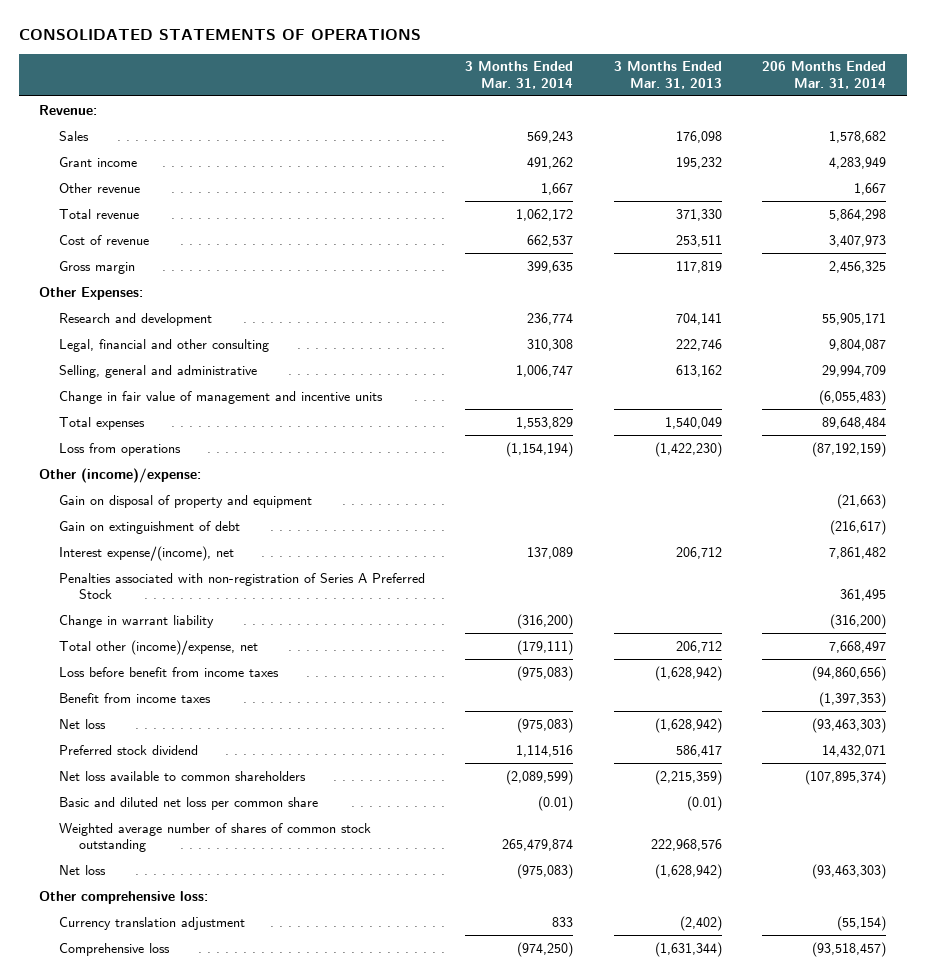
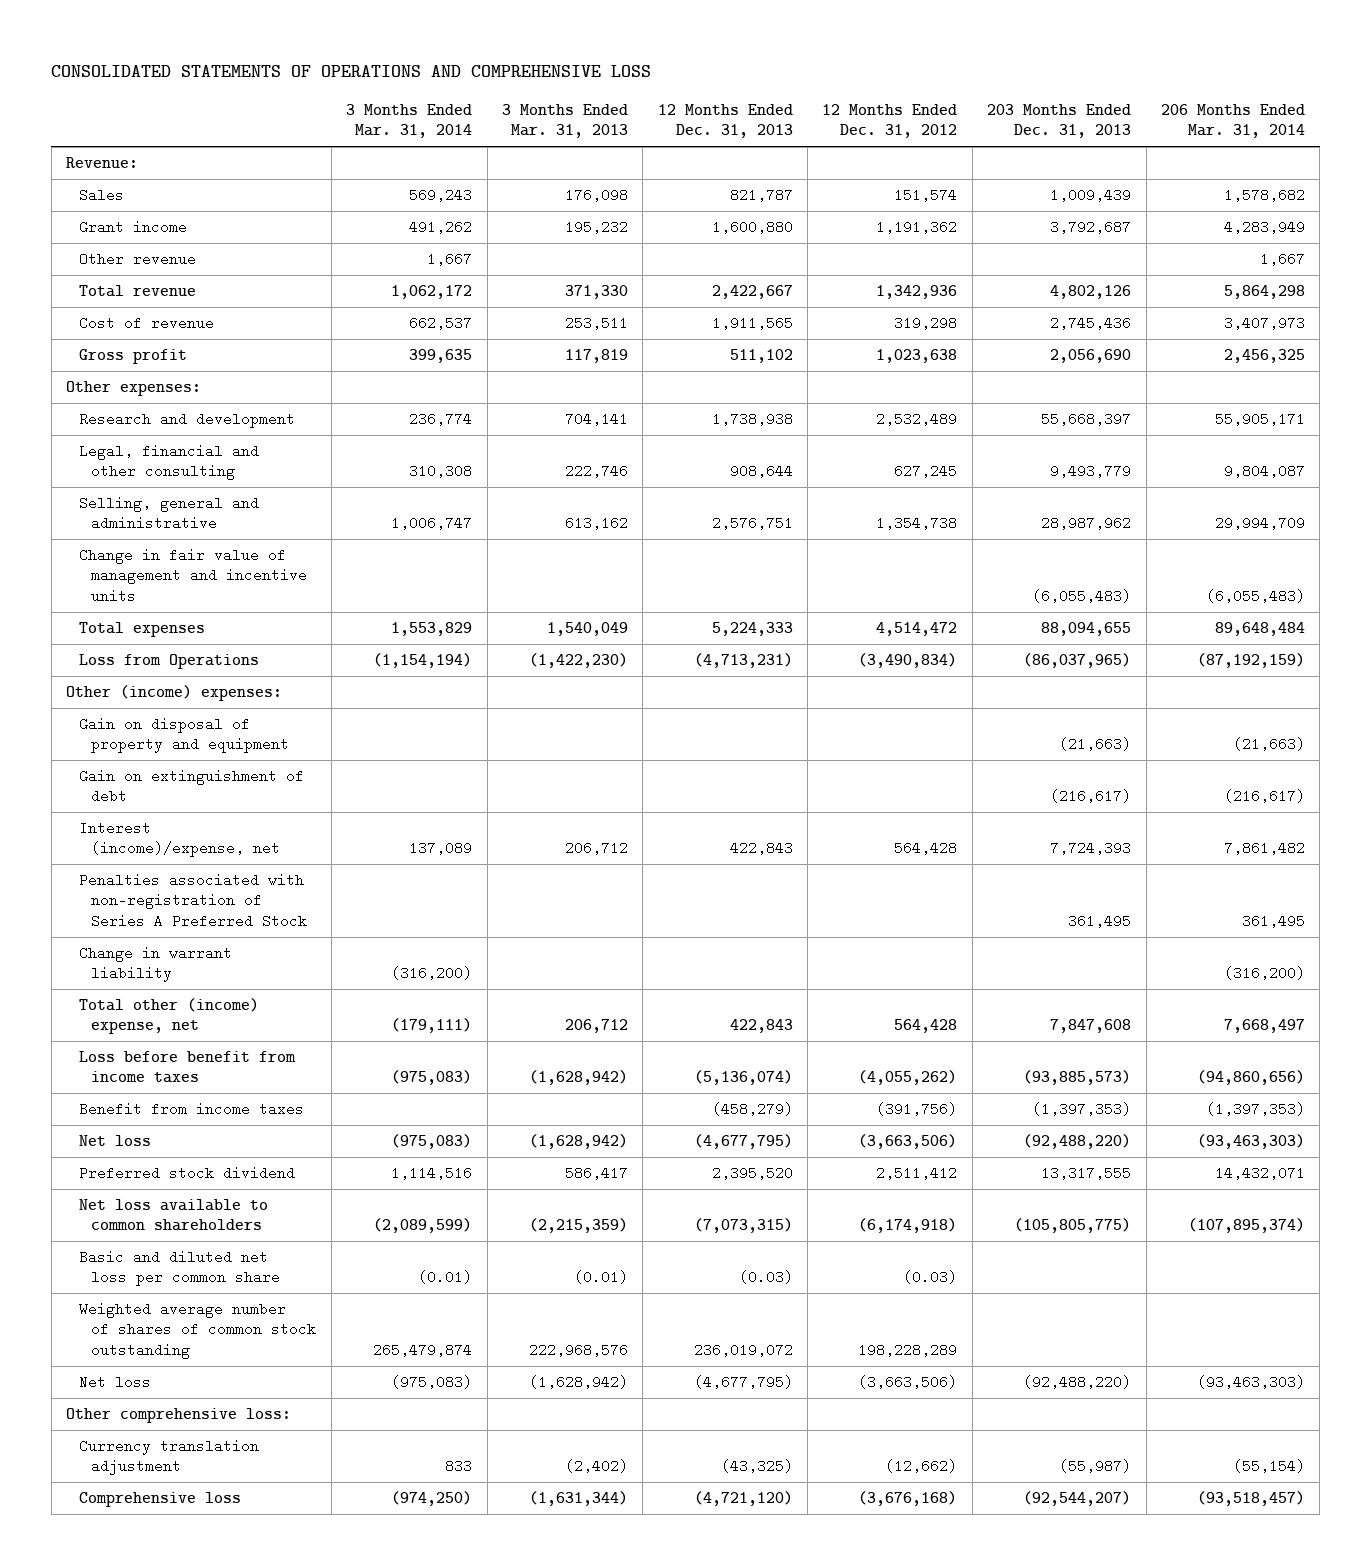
- CONSOLIDATED STATEMENTS OF OPERATIONS
+ CONSOLIDATED STATEMENTS OF OPERATIONS AND COMPREHENSIVE LOSS
- | 3 Months Ended Mar. 31, 2014 | 3 Months Ended Mar. 31, 2013 | 206 Months Ended Mar. 31, 2014
+ | 3 Months Ended Mar. 31, 2014 | 3 Months Ended Mar. 31, 2013 | 12 Months Ended Dec. 31, 2013 | 12 Months Ended Dec. 31, 2012 | 203 Months Ended Dec. 31, 2013 | 206 Months Ended Mar. 31, 2014
- Gross margin | 399,635 | 117,819 | 2,456,325
- Other Expenses:
+ Gross profit | 399,635 | 117,819 | 511,102 | 1,023,638 | 2,056,690 | 2,456,325
+ Other expenses:
- Loss from operations | (1,154,194) | (1,422,230) | (87,192,159)
- Other (income)/expense:
+ Loss from Operations | (1,154,194) | (1,422,230) | (4,713,231) | (3,490,834) | (86,037,965) | (87,192,159)
+ Other (income) expenses:
- Interest expense/(income), net | 137,089 | 206,712 | 7,861,482
+ Interest (income)/expense, net | 137,089 | 206,712 | 422,843 | 564,428 | 7,724,393 | 7,861,482
- Total other (income)/expense, net | (179,111) | 206,712 | 7,668,497
+ Total other (income) expense, net | (179,111) | 206,712 | 422,843 | 564,428 | 7,847,608 | 7,668,497

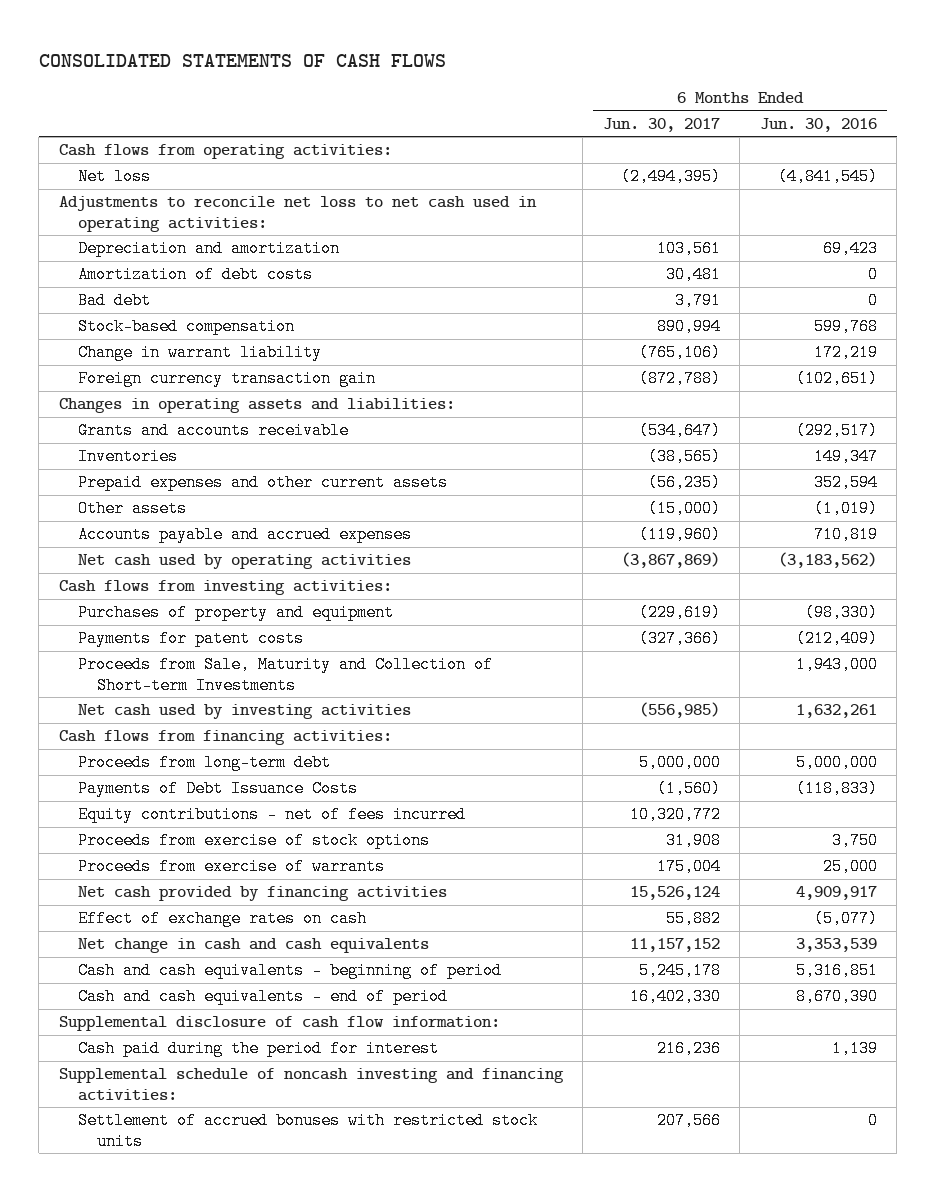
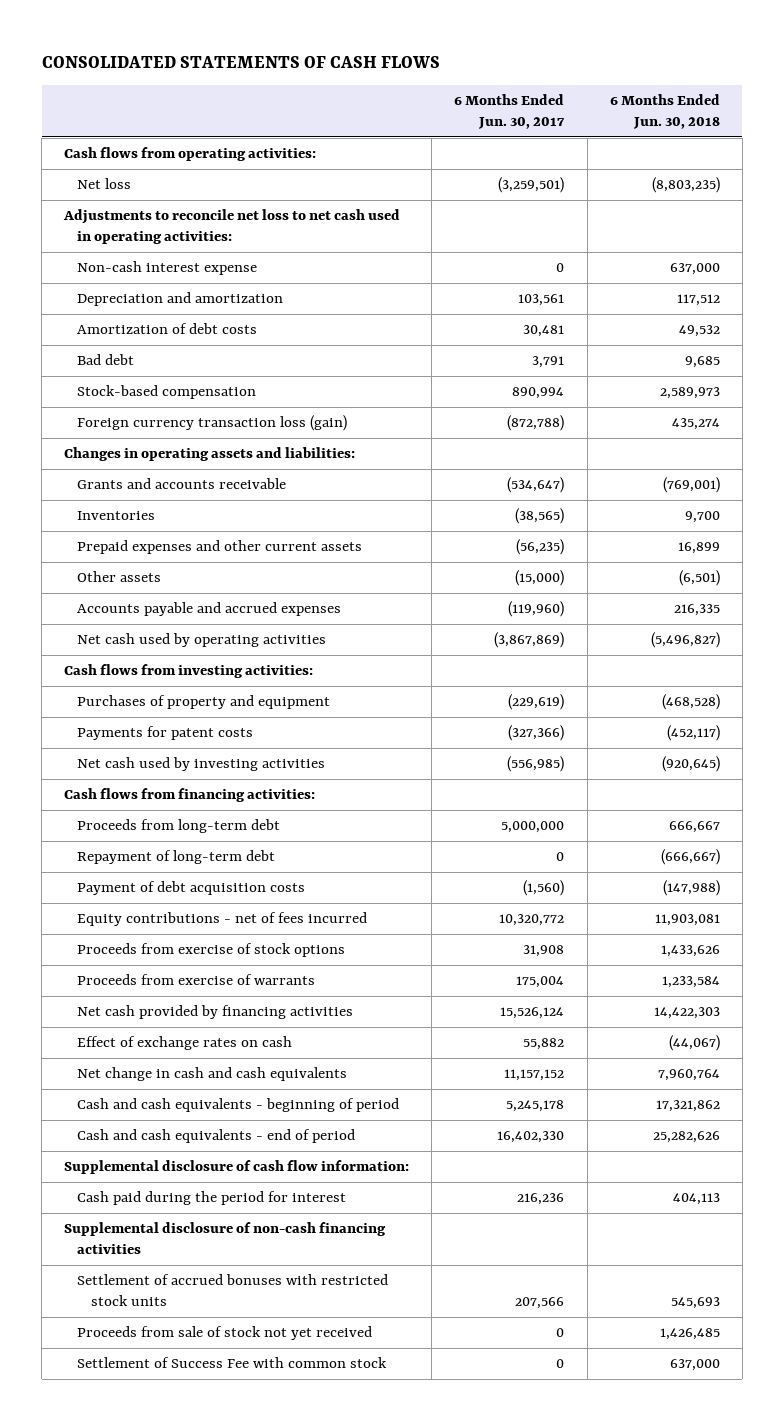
- | 6 Months Ended Jun. 30, 2017 | 6 Months Ended Jun. 30, 2016
+ | 6 Months Ended Jun. 30, 2017 | 6 Months Ended Jun. 30, 2018
- Net loss | (2,494,395) | (4,841,545)
+ Net loss | (3,259,501) | (8,803,235)
+ Non-cash interest expense | 0 | 637,000
- Change in warrant liability | (765,106) | 172,219
- Foreign currency transaction gain | (872,788) | (102,651)
+ Foreign currency transaction loss (gain) | (872,788) | 435,274
- Proceeds from Sale, Maturity and Collection of Short-term Investments | | 1,943,000
- Payments of Debt Issuance Costs | (1,560) | (118,833)
+ Repayment of long-term debt | 0 | (666,667)
+ Payment of debt acquisition costs | (1,560) | (147,988)
- Supplemental schedule of noncash investing and financing activities:
+ Supplemental disclosure of non-cash financing activities
+ Proceeds from sale of stock not yet received | 0 | 1,426,485
+ Settlement of Success Fee with common stock | 0 | 637,000

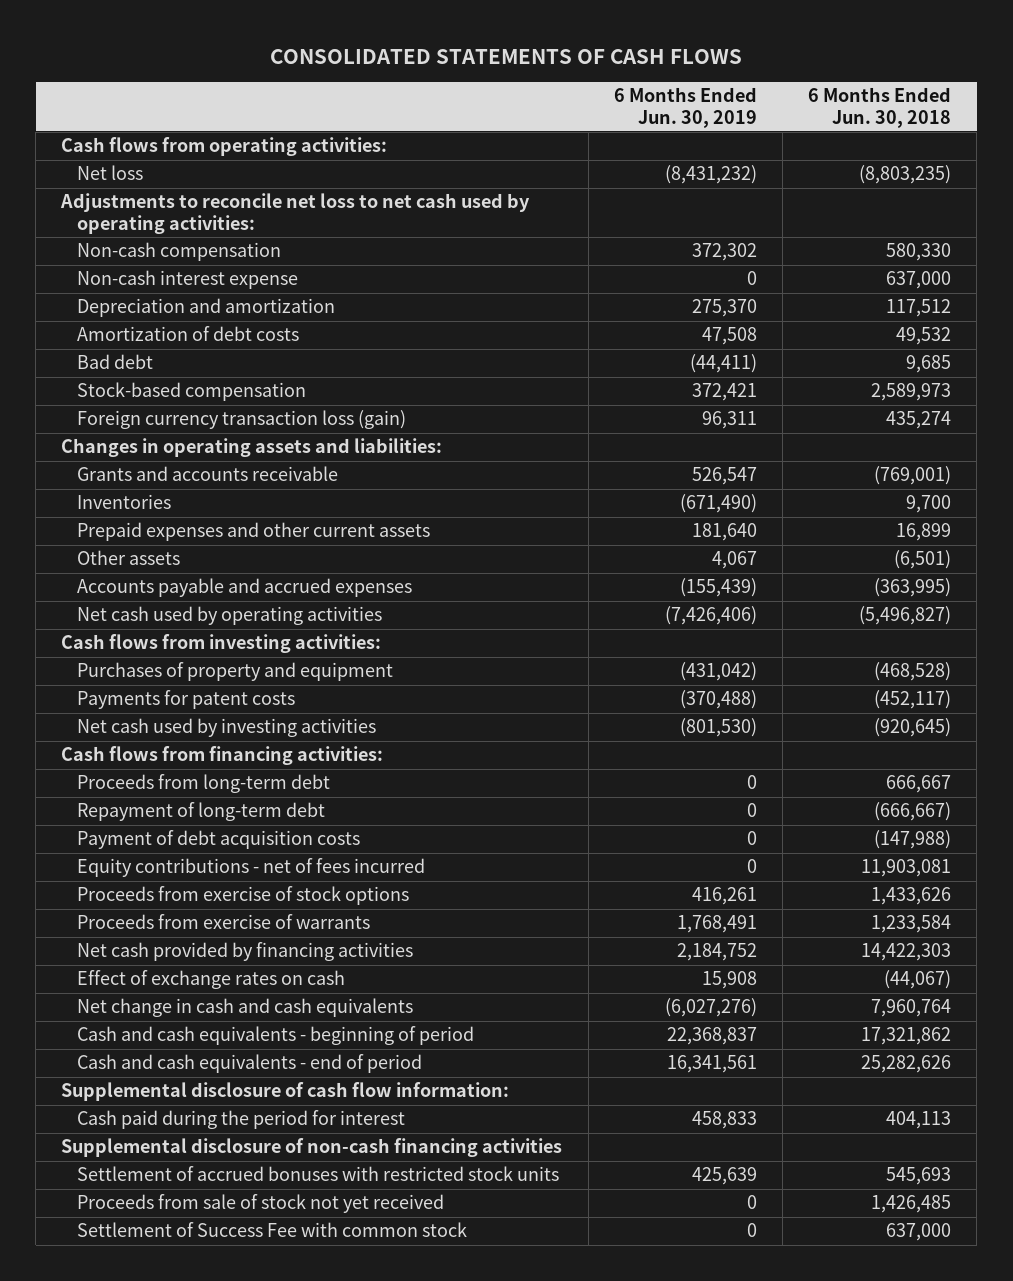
- | 6 Months Ended Jun. 30, 2017 | 6 Months Ended Jun. 30, 2018
+ | 6 Months Ended Jun. 30, 2019 | 6 Months Ended Jun. 30, 2018
- Adjustments to reconcile net loss to net cash used in operating activities:
+ Adjustments to reconcile net loss to net cash used by operating activities:
+ Non-cash compensation | 372,302 | 580,330
- Accounts payable and accrued expenses | (119,960) | 216,335
+ Accounts payable and accrued expenses | (155,439) | (363,995)

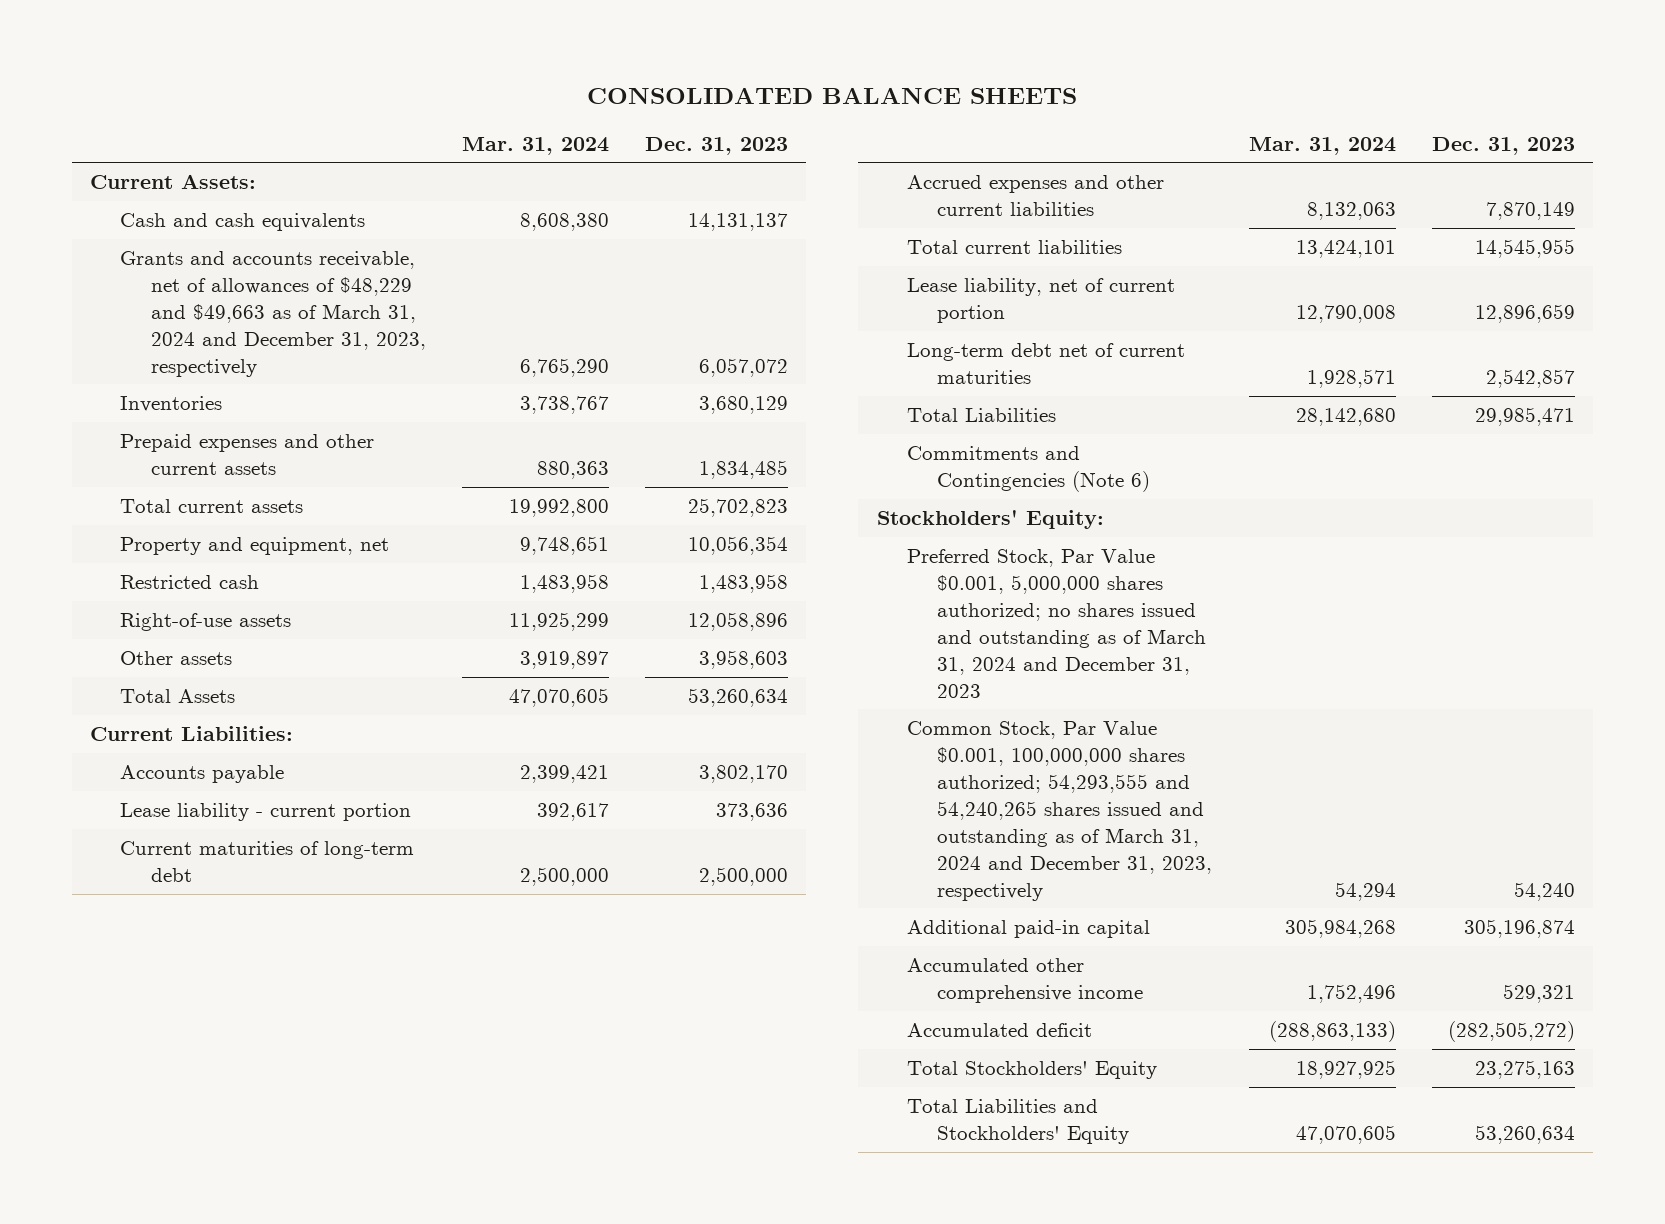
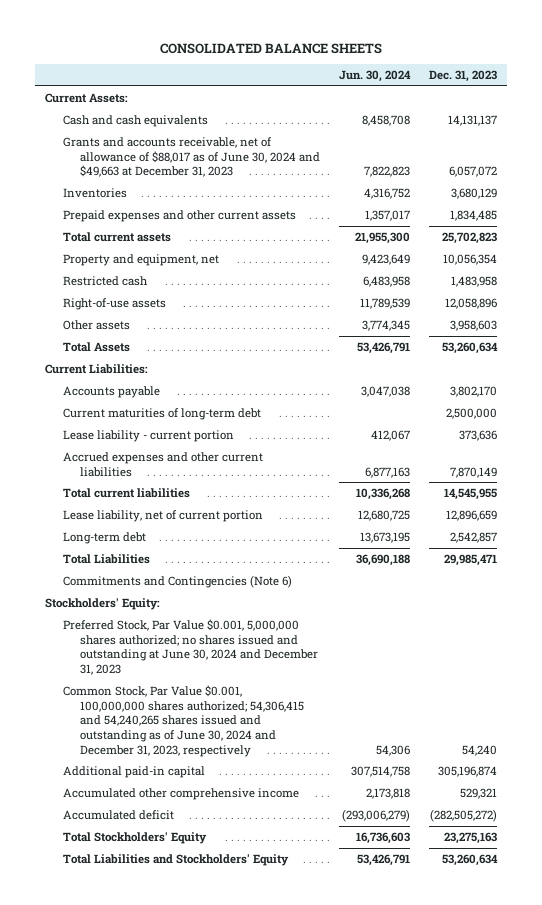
- | Mar. 31, 2024 | Dec. 31, 2023
+ | Jun. 30, 2024 | Dec. 31, 2023
- Grants and accounts receivable, net of allowances of $48,229 and $49,663 as of March 31, 2024 and December 31, 2023, respectively | 6,765,290 | 6,057,072
+ Grants and accounts receivable, net of allowance of $88,017 as of June 30, 2024 and $49,663 at December 31, 2023 | 7,822,823 | 6,057,072
moved down: Lease liability - current portion | 412,067 | 373,636
- Long-term debt net of current maturities | 1,928,571 | 2,542,857
+ Long-term debt | 13,673,195 | 2,542,857
- Preferred Stock, Par Value $0.001, 5,000,000 shares authorized; no shares issued and outstanding as of March 31, 2024 and December 31, 2023
- Common Stock, Par Value $0.001, 100,000,000 shares authorized; 54,293,555 and 54,240,265 shares issued and outstanding as of March 31, 2024 and December 31, 2023, respectively | 54,294 | 54,240
+ Preferred Stock, Par Value $0.001, 5,000,000 shares authorized; no shares issued and outstanding at June 30, 2024 and December 31, 2023
+ Common Stock, Par Value $0.001, 100,000,000 shares authorized; 54,306,415 and 54,240,265 shares issued and outstanding as of June 30, 2024 and December 31, 2023, respectively | 54,306 | 54,240

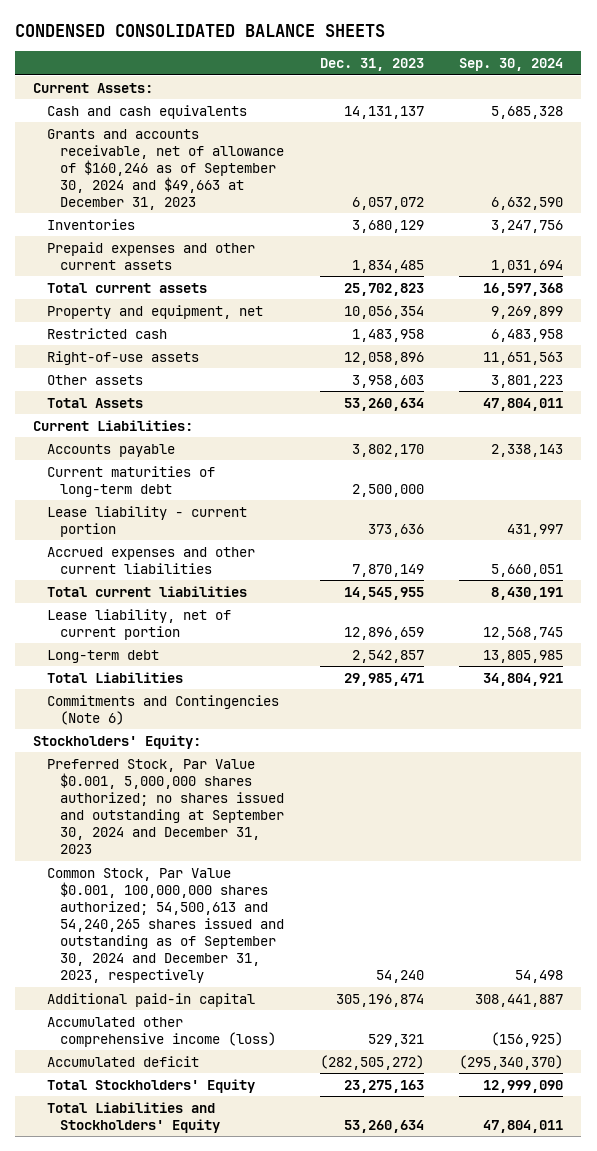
- CONSOLIDATED BALANCE SHEETS
+ CONDENSED CONSOLIDATED BALANCE SHEETS
- | Jun. 30, 2024 | Dec. 31, 2023
+ | Dec. 31, 2023 | Sep. 30, 2024
- Grants and accounts receivable, net of allowance of $88,017 as of June 30, 2024 and $49,663 at December 31, 2023 | 7,822,823 | 6,057,072
+ Grants and accounts receivable, net of allowance of $160,246 as of September 30, 2024 and $49,663 at December 31, 2023 | 6,057,072 | 6,632,590
- Preferred Stock, Par Value $0.001, 5,000,000 shares authorized; no shares issued and outstanding at June 30, 2024 and December 31, 2023
- Common Stock, Par Value $0.001, 100,000,000 shares authorized; 54,306,415 and 54,240,265 shares issued and outstanding as of June 30, 2024 and December 31, 2023, respectively | 54,306 | 54,240
+ Preferred Stock, Par Value $0.001, 5,000,000 shares authorized; no shares issued and outstanding at September 30, 2024 and December 31, 2023
+ Common Stock, Par Value $0.001, 100,000,000 shares authorized; 54,500,613 and 54,240,265 shares issued and outstanding as of September 30, 2024 and December 31, 2023, respectively | 54,240 | 54,498
- Accumulated other comprehensive income | 2,173,818 | 529,321
+ Accumulated other comprehensive income (loss) | 529,321 | (156,925)

